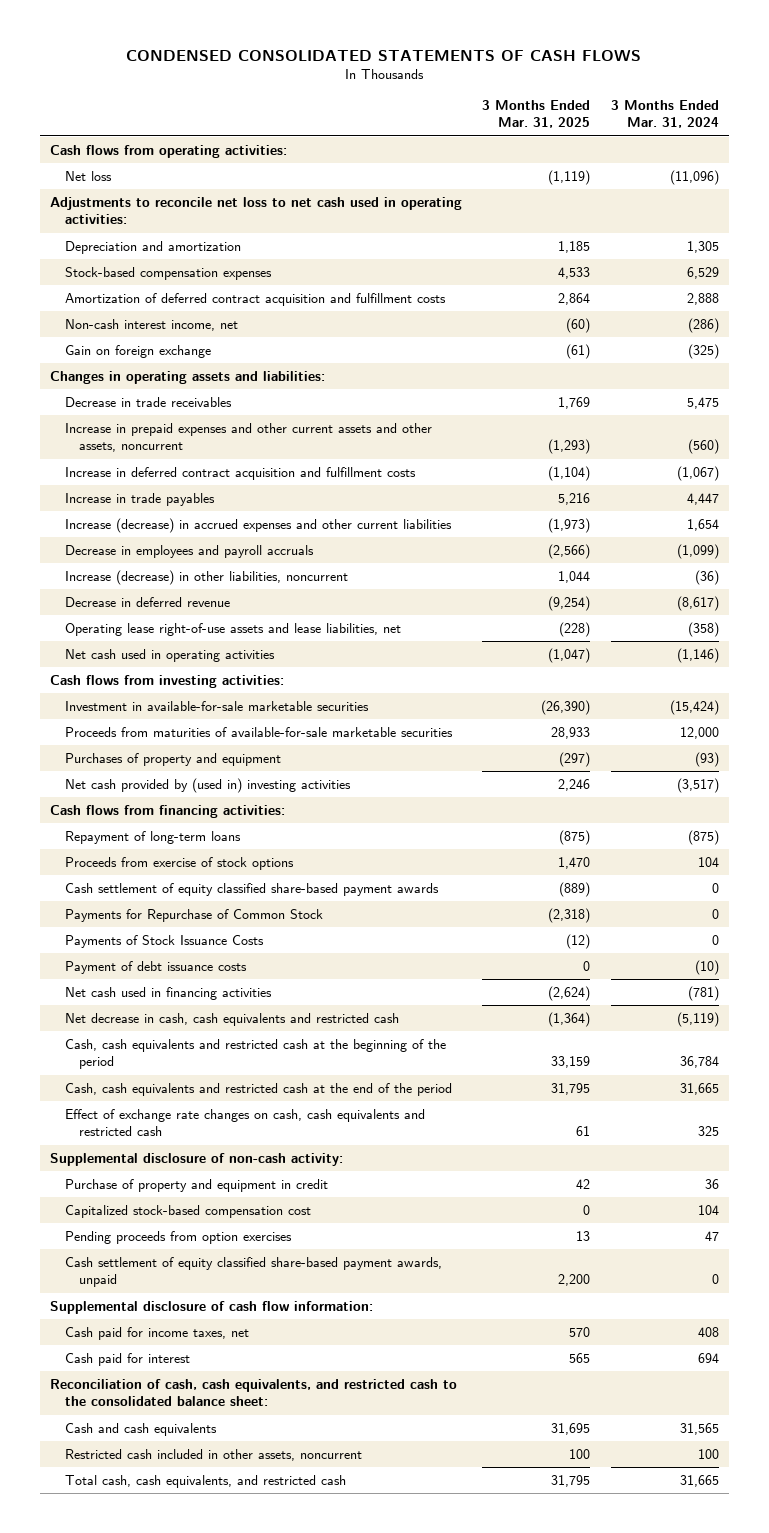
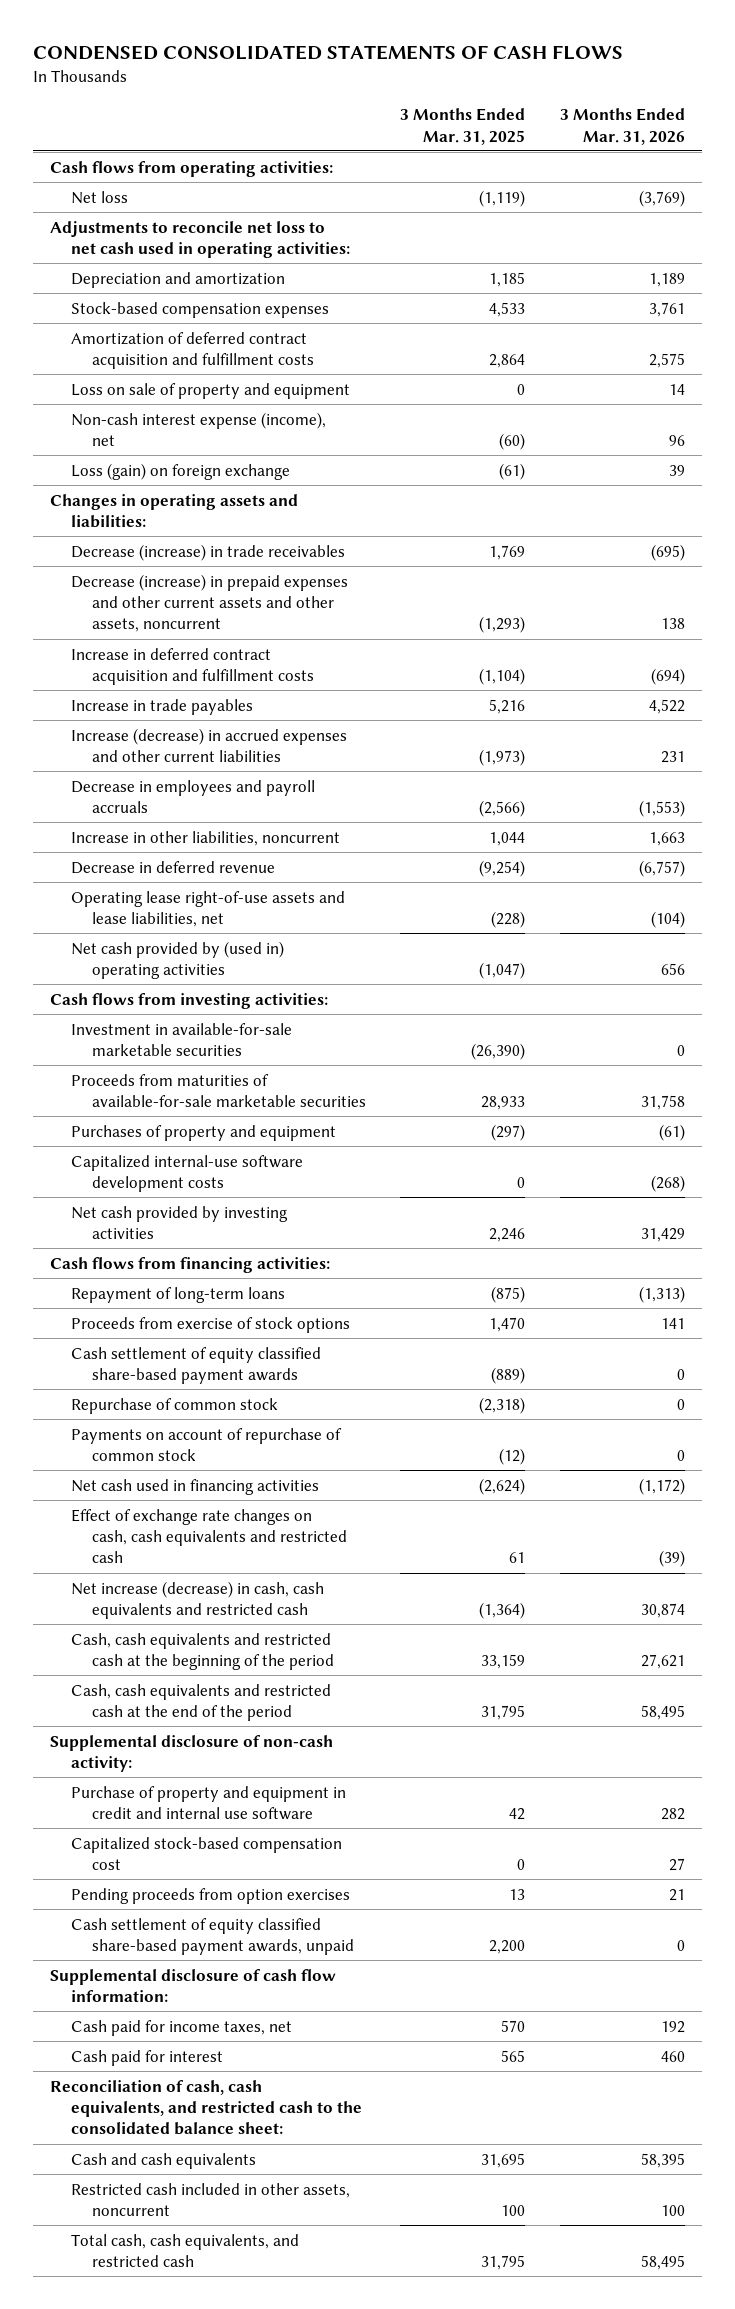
- | 3 Months Ended Mar. 31, 2025 | 3 Months Ended Mar. 31, 2024
+ | 3 Months Ended Mar. 31, 2025 | 3 Months Ended Mar. 31, 2026
- Non-cash interest income, net | (60) | (286)
- Gain on foreign exchange | (61) | (325)
+ Loss on sale of property and equipment | 0 | 14
+ Non-cash interest expense (income), net | (60) | 96
+ Loss (gain) on foreign exchange | (61) | 39
- Decrease in trade receivables | 1,769 | 5,475
- Increase in prepaid expenses and other current assets and other assets, noncurrent | (1,293) | (560)
+ Decrease (increase) in trade receivables | 1,769 | (695)
+ Decrease (increase) in prepaid expenses and other current assets and other assets, noncurrent | (1,293) | 138
- Increase (decrease) in other liabilities, noncurrent | 1,044 | (36)
+ Increase in other liabilities, noncurrent | 1,044 | 1,663
- Net cash used in operating activities | (1,047) | (1,146)
+ Net cash provided by (used in) operating activities | (1,047) | 656
- Net cash provided by (used in) investing activities | 2,246 | (3,517)
+ Capitalized internal-use software development costs | 0 | (268)
+ Net cash provided by investing activities | 2,246 | 31,429
- Payments for Repurchase of Common Stock | (2,318) | 0
- Payments of Stock Issuance Costs | (12) | 0
- Payment of debt issuance costs | 0 | (10)
+ Repurchase of common stock | (2,318) | 0
+ Payments on account of repurchase of common stock | (12) | 0
- Net decrease in cash, cash equivalents and restricted cash | (1,364) | (5,119)
moved up: Effect of exchange rate changes on cash, cash equivalents and restricted cash | 61 | (39)
+ Net increase (decrease) in cash, cash equivalents and restricted cash | (1,364) | 30,874
- Purchase of property and equipment in credit | 42 | 36
+ Purchase of property and equipment in credit and internal use software | 42 | 282

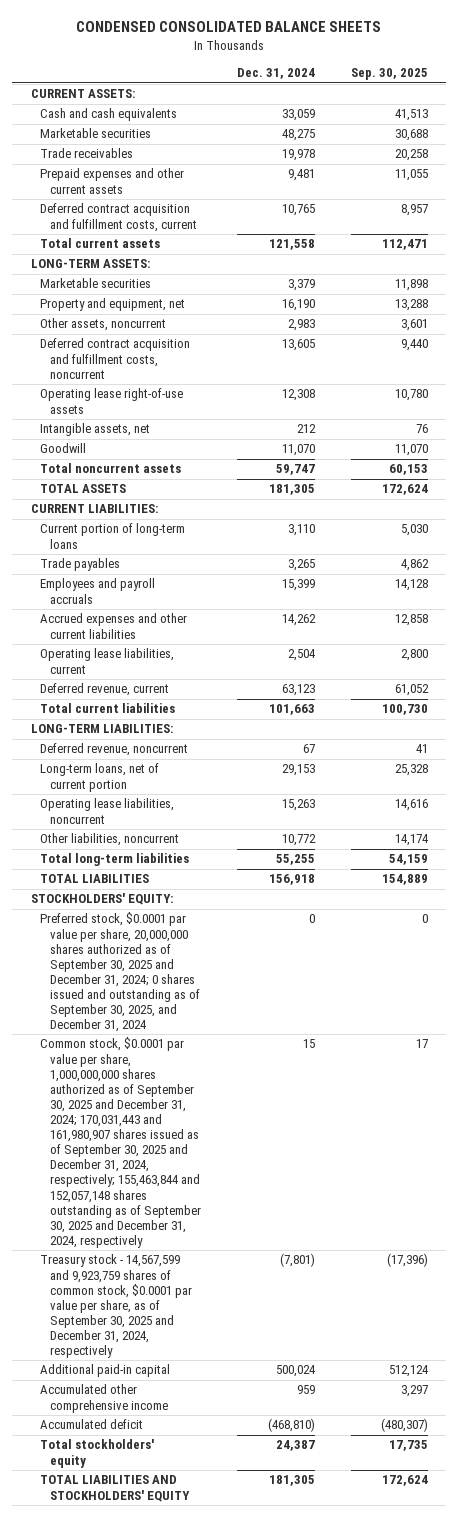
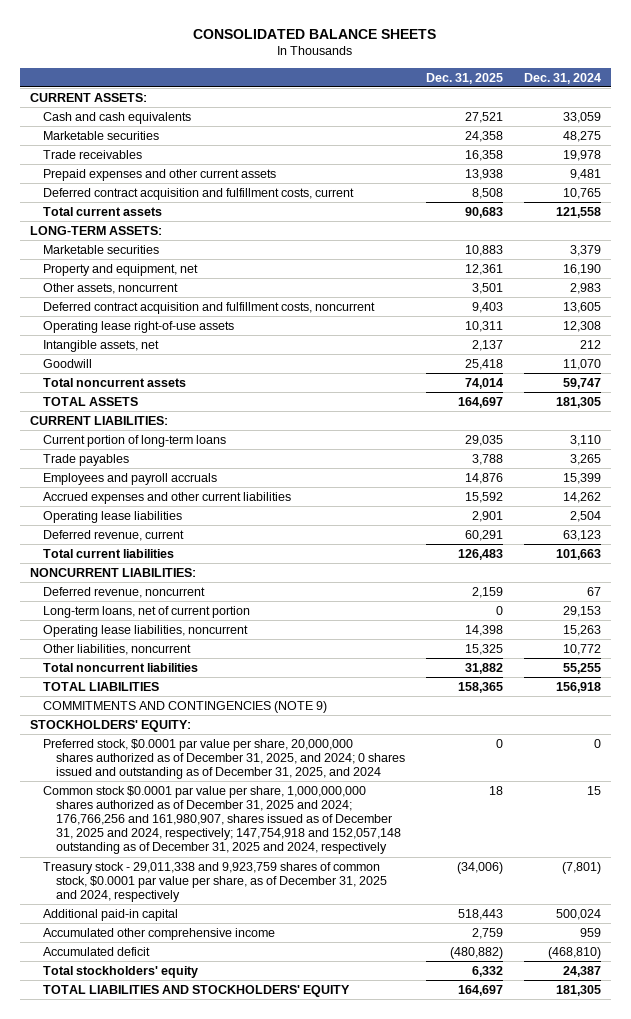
- CONDENSED CONSOLIDATED BALANCE SHEETS
+ CONSOLIDATED BALANCE SHEETS
- | Dec. 31, 2024 | Sep. 30, 2025
+ | Dec. 31, 2025 | Dec. 31, 2024
- Operating lease liabilities, current | 2,504 | 2,800
+ Operating lease liabilities | 2,901 | 2,504
- LONG-TERM LIABILITIES:
+ NONCURRENT LIABILITIES:
- Total long-term liabilities | 55,255 | 54,159
+ Total noncurrent liabilities | 31,882 | 55,255
+ COMMITMENTS AND CONTINGENCIES (NOTE 9)
- Preferred stock, $0.0001 par value per share, 20,000,000 shares authorized as of September 30, 2025 and December 31, 2024; 0 shares issued and outstanding as of September 30, 2025, and December 31, 2024 | 0 | 0
- Common stock, $0.0001 par value per share, 1,000,000,000 shares authorized as of September 30, 2025 and December 31, 2024; 170,031,443 and 161,980,907 shares issued as of September 30, 2025 and December 31, 2024, respectively; 155,463,844 and 152,057,148 shares outstanding as of September 30, 2025 and December 31, 2024, respectively | 15 | 17
- Treasury stock - 14,567,599 and 9,923,759 shares of common stock, $0.0001 par value per share, as of September 30, 2025 and December 31, 2024, respectively | (7,801) | (17,396)
+ Preferred stock, $0.0001 par value per share, 20,000,000 shares authorized as of December 31, 2025, and 2024; 0 shares issued and outstanding as of December 31, 2025, and 2024 | 0 | 0
+ Common stock $0.0001 par value per share, 1,000,000,000 shares authorized as of December 31, 2025 and 2024; 176,766,256 and 161,980,907, shares issued as of December 31, 2025 and 2024, respectively; 147,754,918 and 152,057,148 outstanding as of December 31, 2025 and 2024, respectively | 18 | 15
+ Treasury stock - 29,011,338 and 9,923,759 shares of common stock, $0.0001 par value per share, as of December 31, 2025 and 2024, respectively | (34,006) | (7,801)

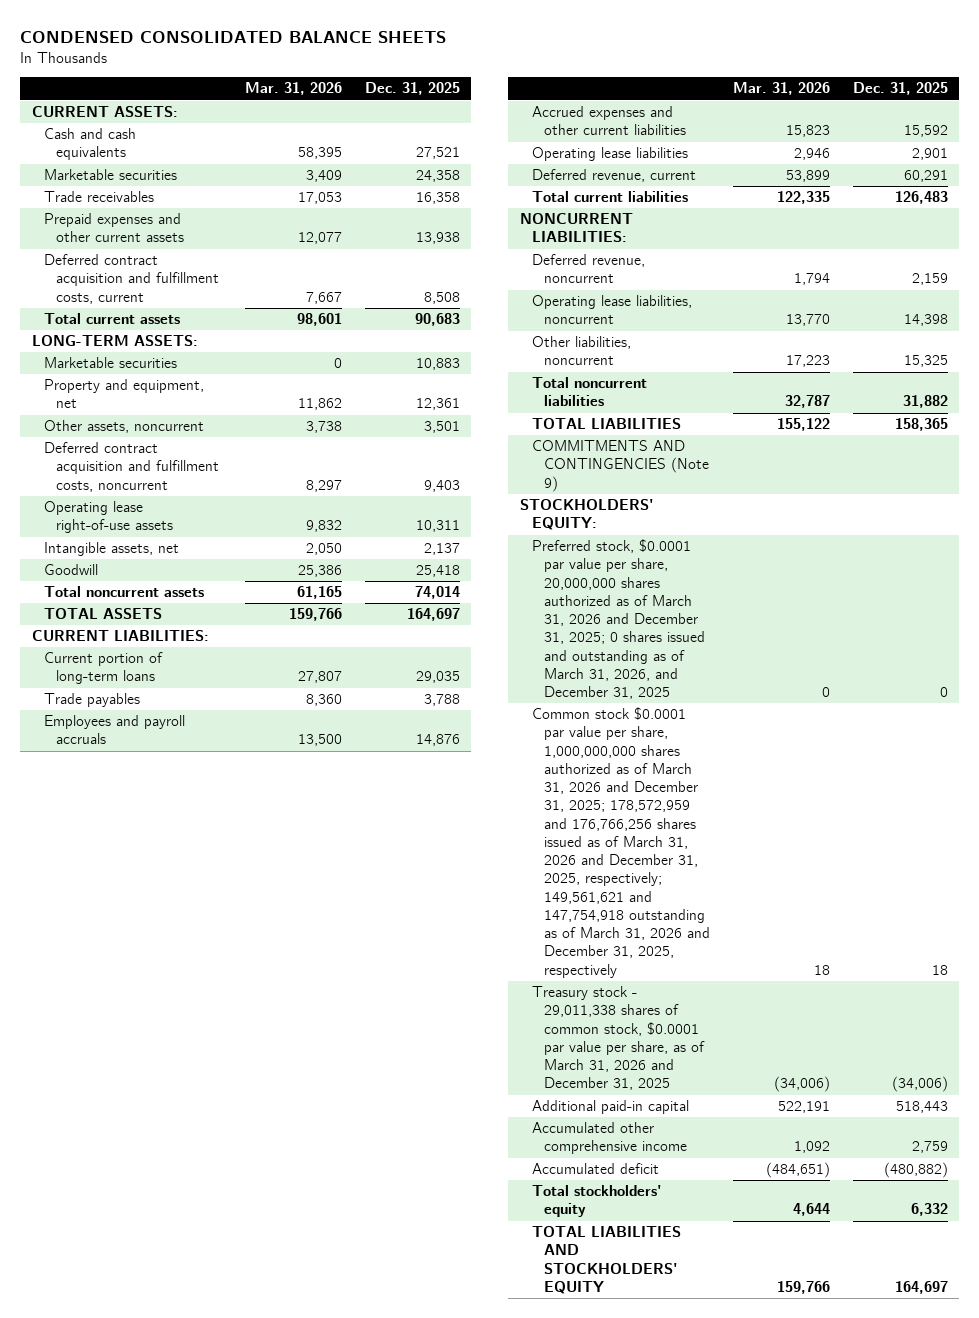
- CONSOLIDATED BALANCE SHEETS
+ CONDENSED CONSOLIDATED BALANCE SHEETS
- | Dec. 31, 2025 | Dec. 31, 2024
+ | Mar. 31, 2026 | Dec. 31, 2025
- Long-term loans, net of current portion | 0 | 29,153
- COMMITMENTS AND CONTINGENCIES (NOTE 9)
+ COMMITMENTS AND CONTINGENCIES (Note 9)
- Preferred stock, $0.0001 par value per share, 20,000,000 shares authorized as of December 31, 2025, and 2024; 0 shares issued and outstanding as of December 31, 2025, and 2024 | 0 | 0
- Common stock $0.0001 par value per share, 1,000,000,000 shares authorized as of December 31, 2025 and 2024; 176,766,256 and 161,980,907, shares issued as of December 31, 2025 and 2024, respectively; 147,754,918 and 152,057,148 outstanding as of December 31, 2025 and 2024, respectively | 18 | 15
- Treasury stock - 29,011,338 and 9,923,759 shares of common stock, $0.0001 par value per share, as of December 31, 2025 and 2024, respectively | (34,006) | (7,801)
+ Preferred stock, $0.0001 par value per share, 20,000,000 shares authorized as of March 31, 2026 and December 31, 2025; 0 shares issued and outstanding as of March 31, 2026, and December 31, 2025 | 0 | 0
+ Common stock $0.0001 par value per share, 1,000,000,000 shares authorized as of March 31, 2026 and December 31, 2025; 178,572,959 and 176,766,256 shares issued as of March 31, 2026 and December 31, 2025, respectively; 149,561,621 and 147,754,918 outstanding as of March 31, 2026 and December 31, 2025, respectively | 18 | 18
+ Treasury stock - 29,011,338 shares of common stock, $0.0001 par value per share, as of March 31, 2026 and December 31, 2025 | (34,006) | (34,006)

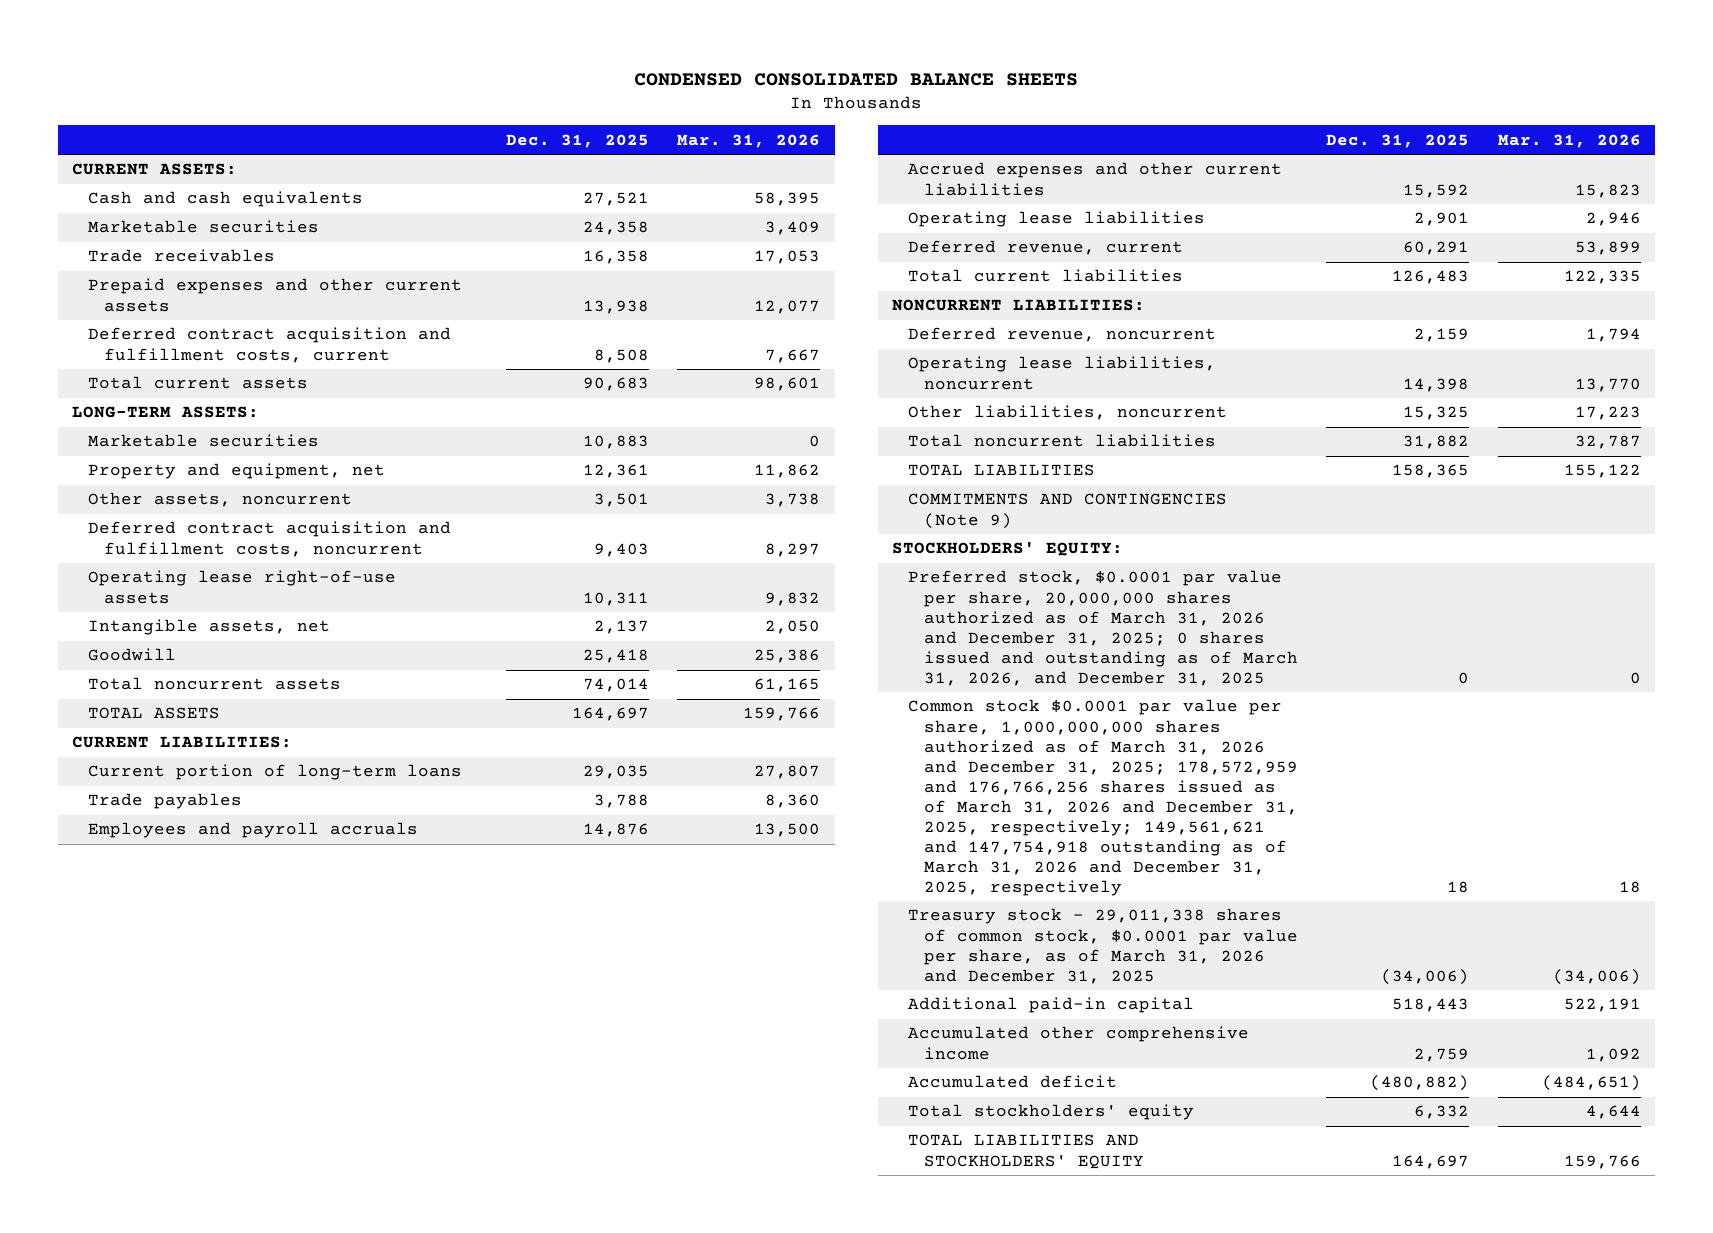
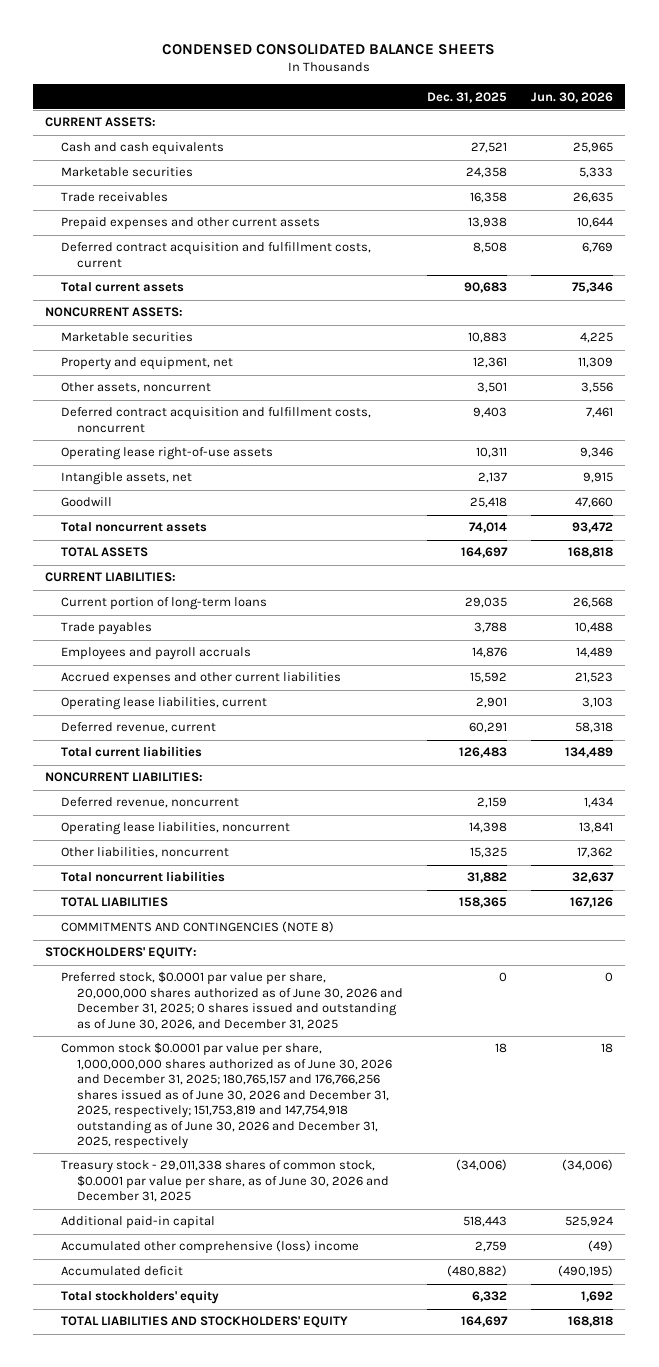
- | Dec. 31, 2025 | Mar. 31, 2026
+ | Dec. 31, 2025 | Jun. 30, 2026
- LONG-TERM ASSETS:
+ NONCURRENT ASSETS:
- Operating lease liabilities | 2,901 | 2,946
+ Operating lease liabilities, current | 2,901 | 3,103
- COMMITMENTS AND CONTINGENCIES (Note 9)
+ COMMITMENTS AND CONTINGENCIES (NOTE 8)
- Preferred stock, $0.0001 par value per share, 20,000,000 shares authorized as of March 31, 2026 and December 31, 2025; 0 shares issued and outstanding as of March 31, 2026, and December 31, 2025 | 0 | 0
- Common stock $0.0001 par value per share, 1,000,000,000 shares authorized as of March 31, 2026 and December 31, 2025; 178,572,959 and 176,766,256 shares issued as of March 31, 2026 and December 31, 2025, respectively; 149,561,621 and 147,754,918 outstanding as of March 31, 2026 and December 31, 2025, respectively | 18 | 18
- Treasury stock - 29,011,338 shares of common stock, $0.0001 par value per share, as of March 31, 2026 and December 31, 2025 | (34,006) | (34,006)
+ Preferred stock, $0.0001 par value per share, 20,000,000 shares authorized as of June 30, 2026 and December 31, 2025; 0 shares issued and outstanding as of June 30, 2026, and December 31, 2025 | 0 | 0
+ Common stock $0.0001 par value per share, 1,000,000,000 shares authorized as of June 30, 2026 and December 31, 2025; 180,765,157 and 176,766,256 shares issued as of June 30, 2026 and December 31, 2025, respectively; 151,753,819 and 147,754,918 outstanding as of June 30, 2026 and December 31, 2025, respectively | 18 | 18
+ Treasury stock - 29,011,338 shares of common stock, $0.0001 par value per share, as of June 30, 2026 and December 31, 2025 | (34,006) | (34,006)
- Accumulated other comprehensive income | 2,759 | 1,092
+ Accumulated other comprehensive (loss) income | 2,759 | (49)

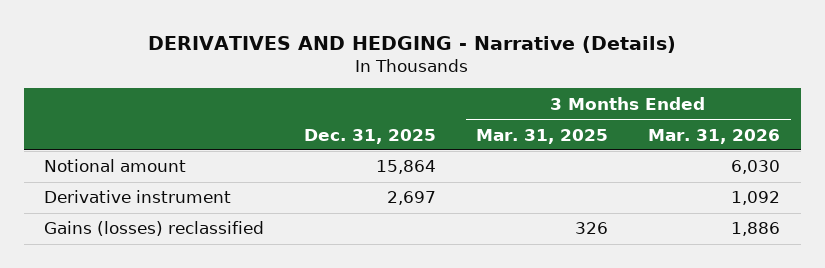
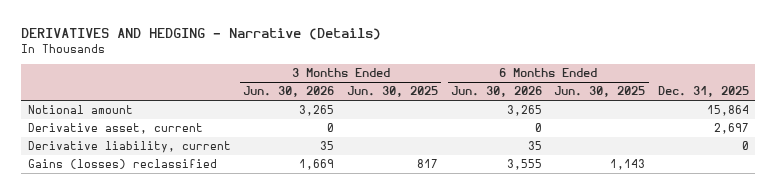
- | Dec. 31, 2025 | 3 Months Ended Mar. 31, 2025 | 3 Months Ended Mar. 31, 2026
+ | 3 Months Ended Jun. 30, 2026 | 3 Months Ended Jun. 30, 2025 | 6 Months Ended Jun. 30, 2026 | 6 Months Ended Jun. 30, 2025 | Dec. 31, 2025
- Derivative instrument | 2,697 | | 1,092
+ Derivative asset, current | 0 | | 0 | | 2,697
+ Derivative liability, current | 35 | | 35 | | 0

